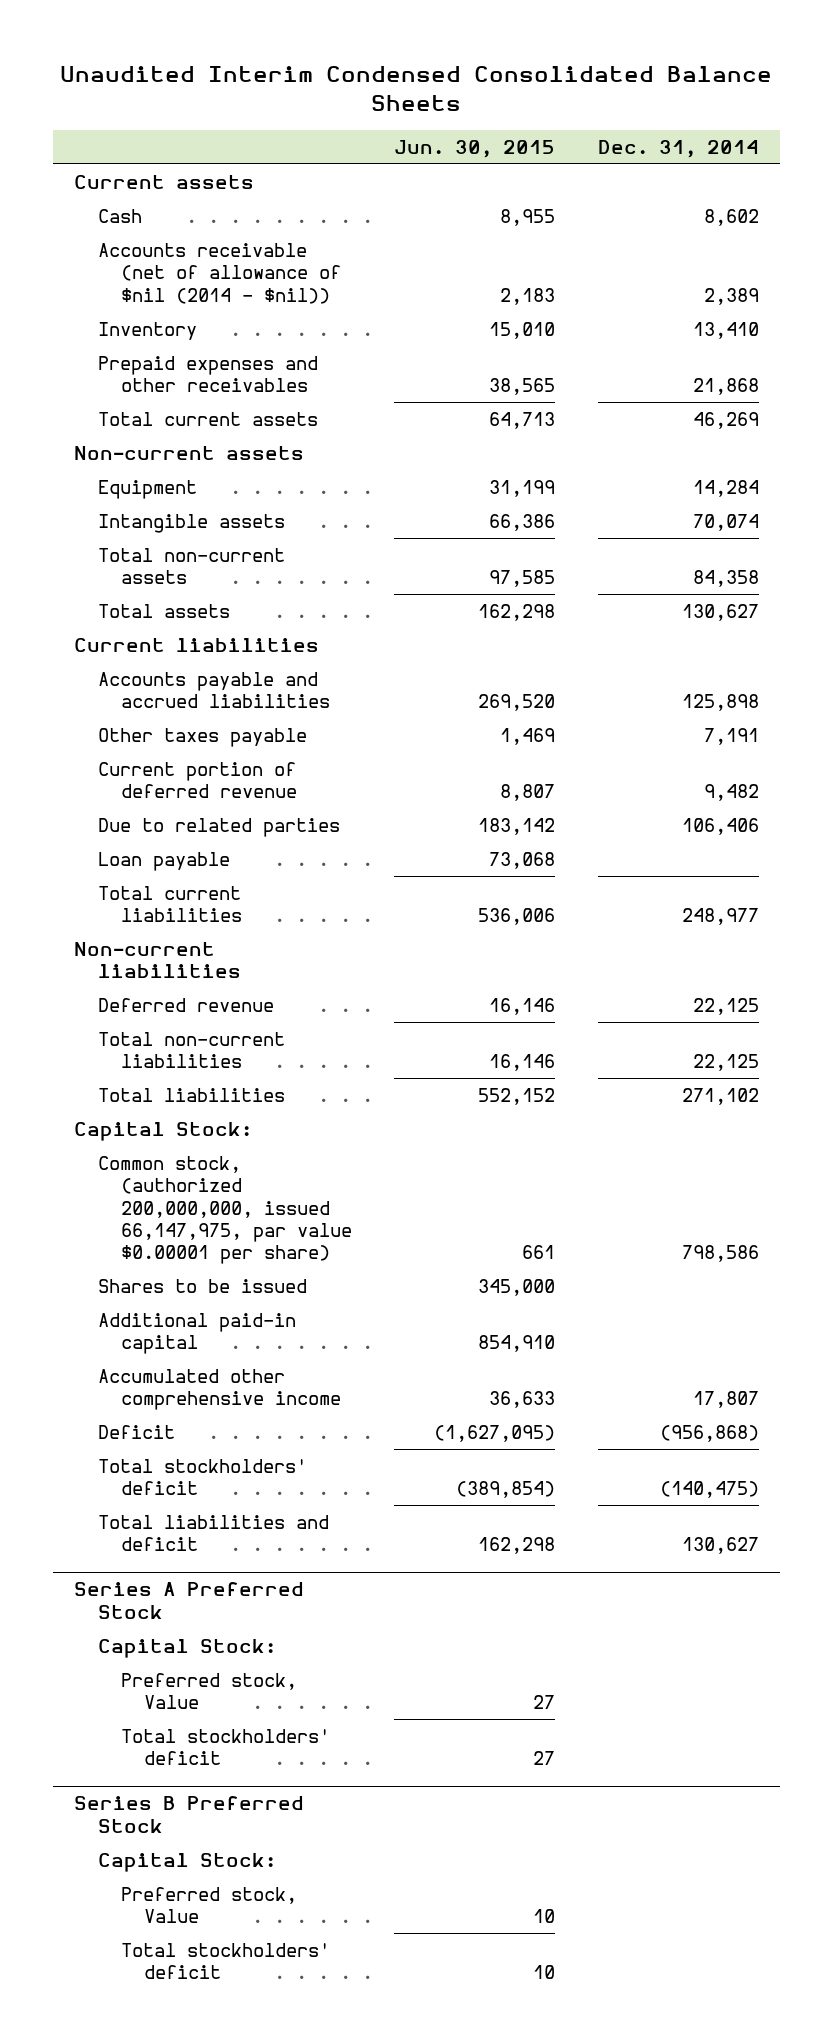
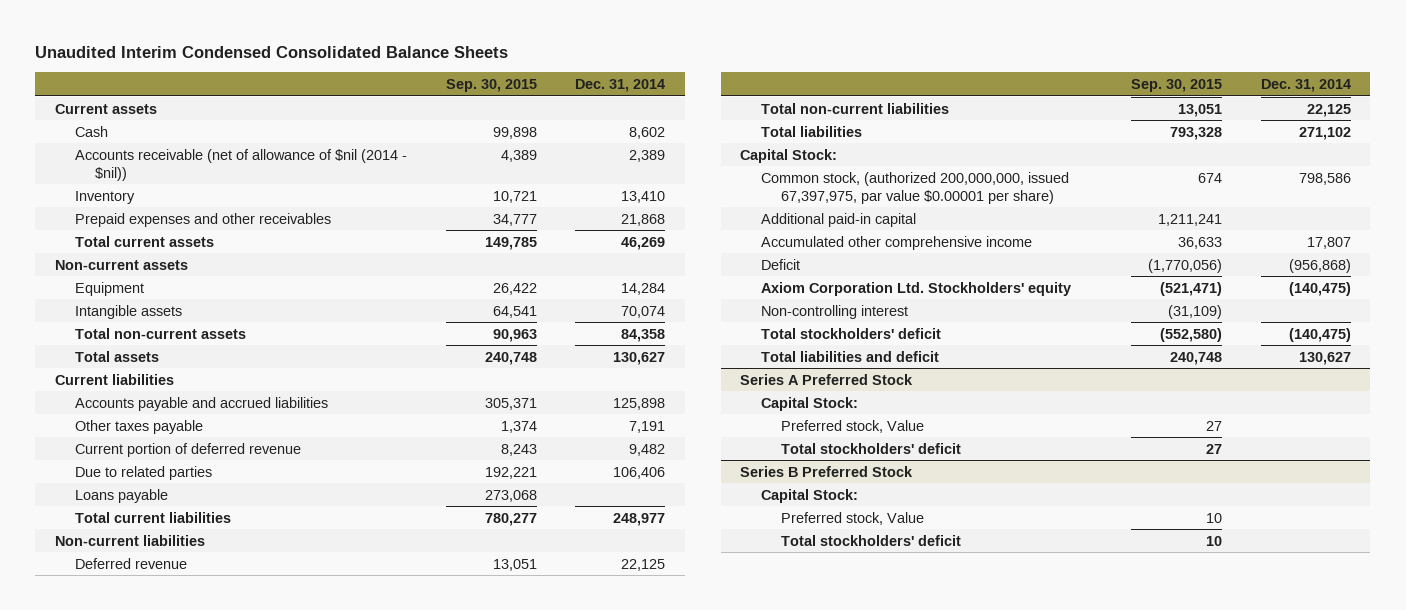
- | Jun. 30, 2015 | Dec. 31, 2014
+ | Sep. 30, 2015 | Dec. 31, 2014
- Loan payable | 73,068 |
+ Loans payable | 273,068 |
- Common stock, (authorized 200,000,000, issued 66,147,975, par value $0.00001 per share) | 661 | 798,586
- Shares to be issued | 345,000 |
+ Common stock, (authorized 200,000,000, issued 67,397,975, par value $0.00001 per share) | 674 | 798,586
+ Axiom Corporation Ltd. Stockholders' equity | (521,471) | (140,475)
+ Non-controlling interest | (31,109) |

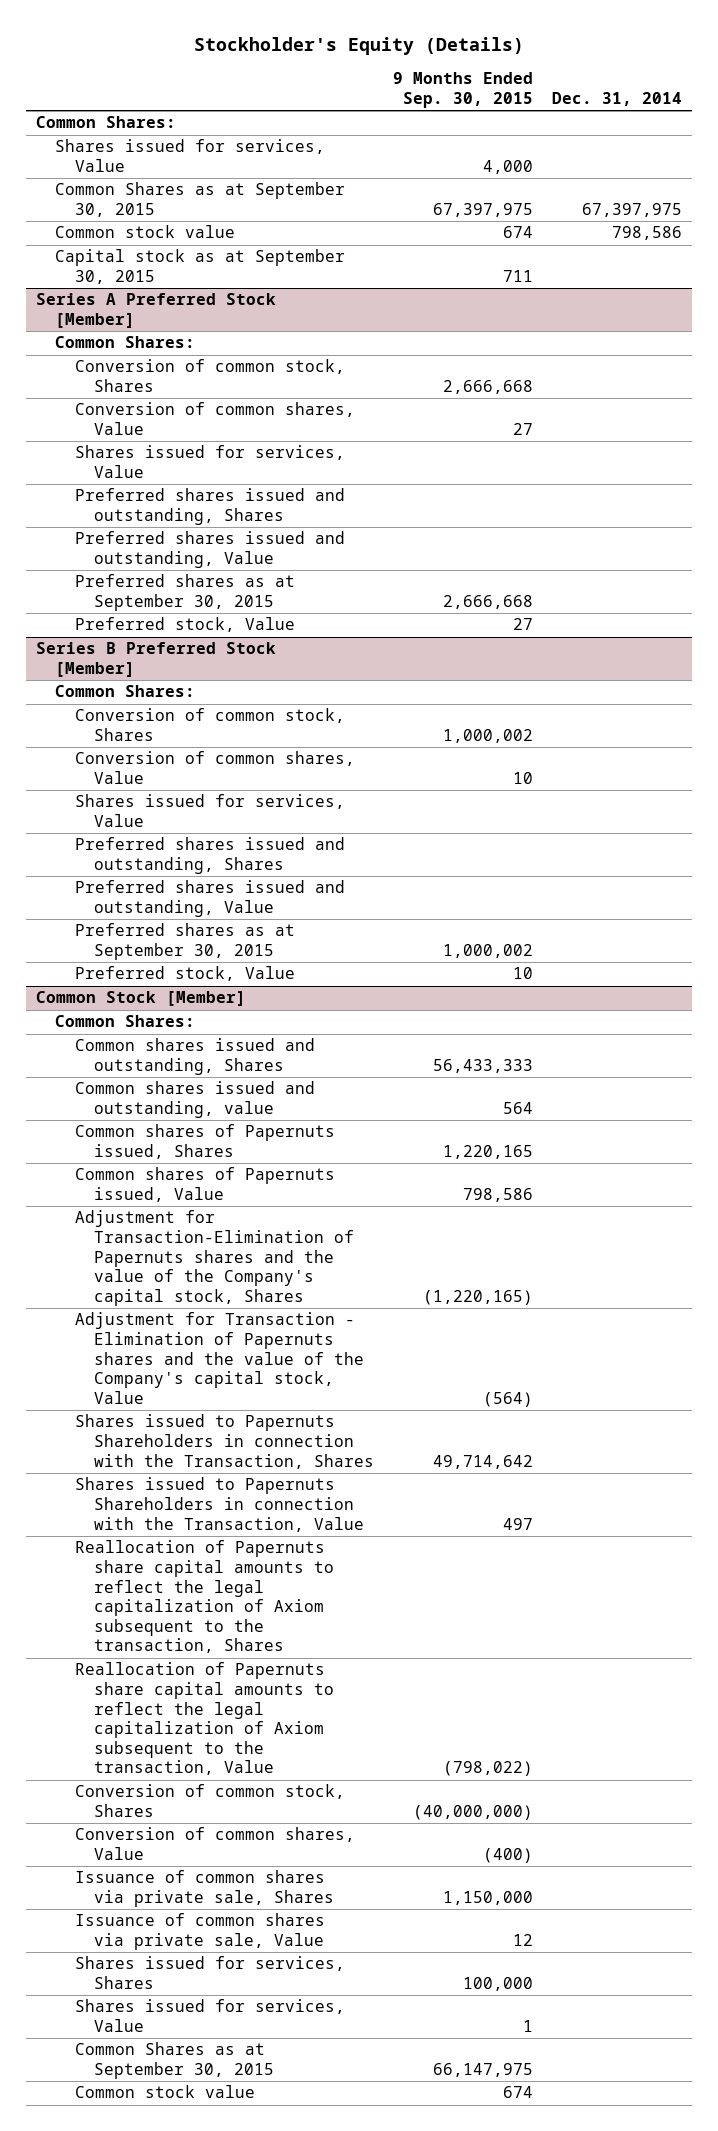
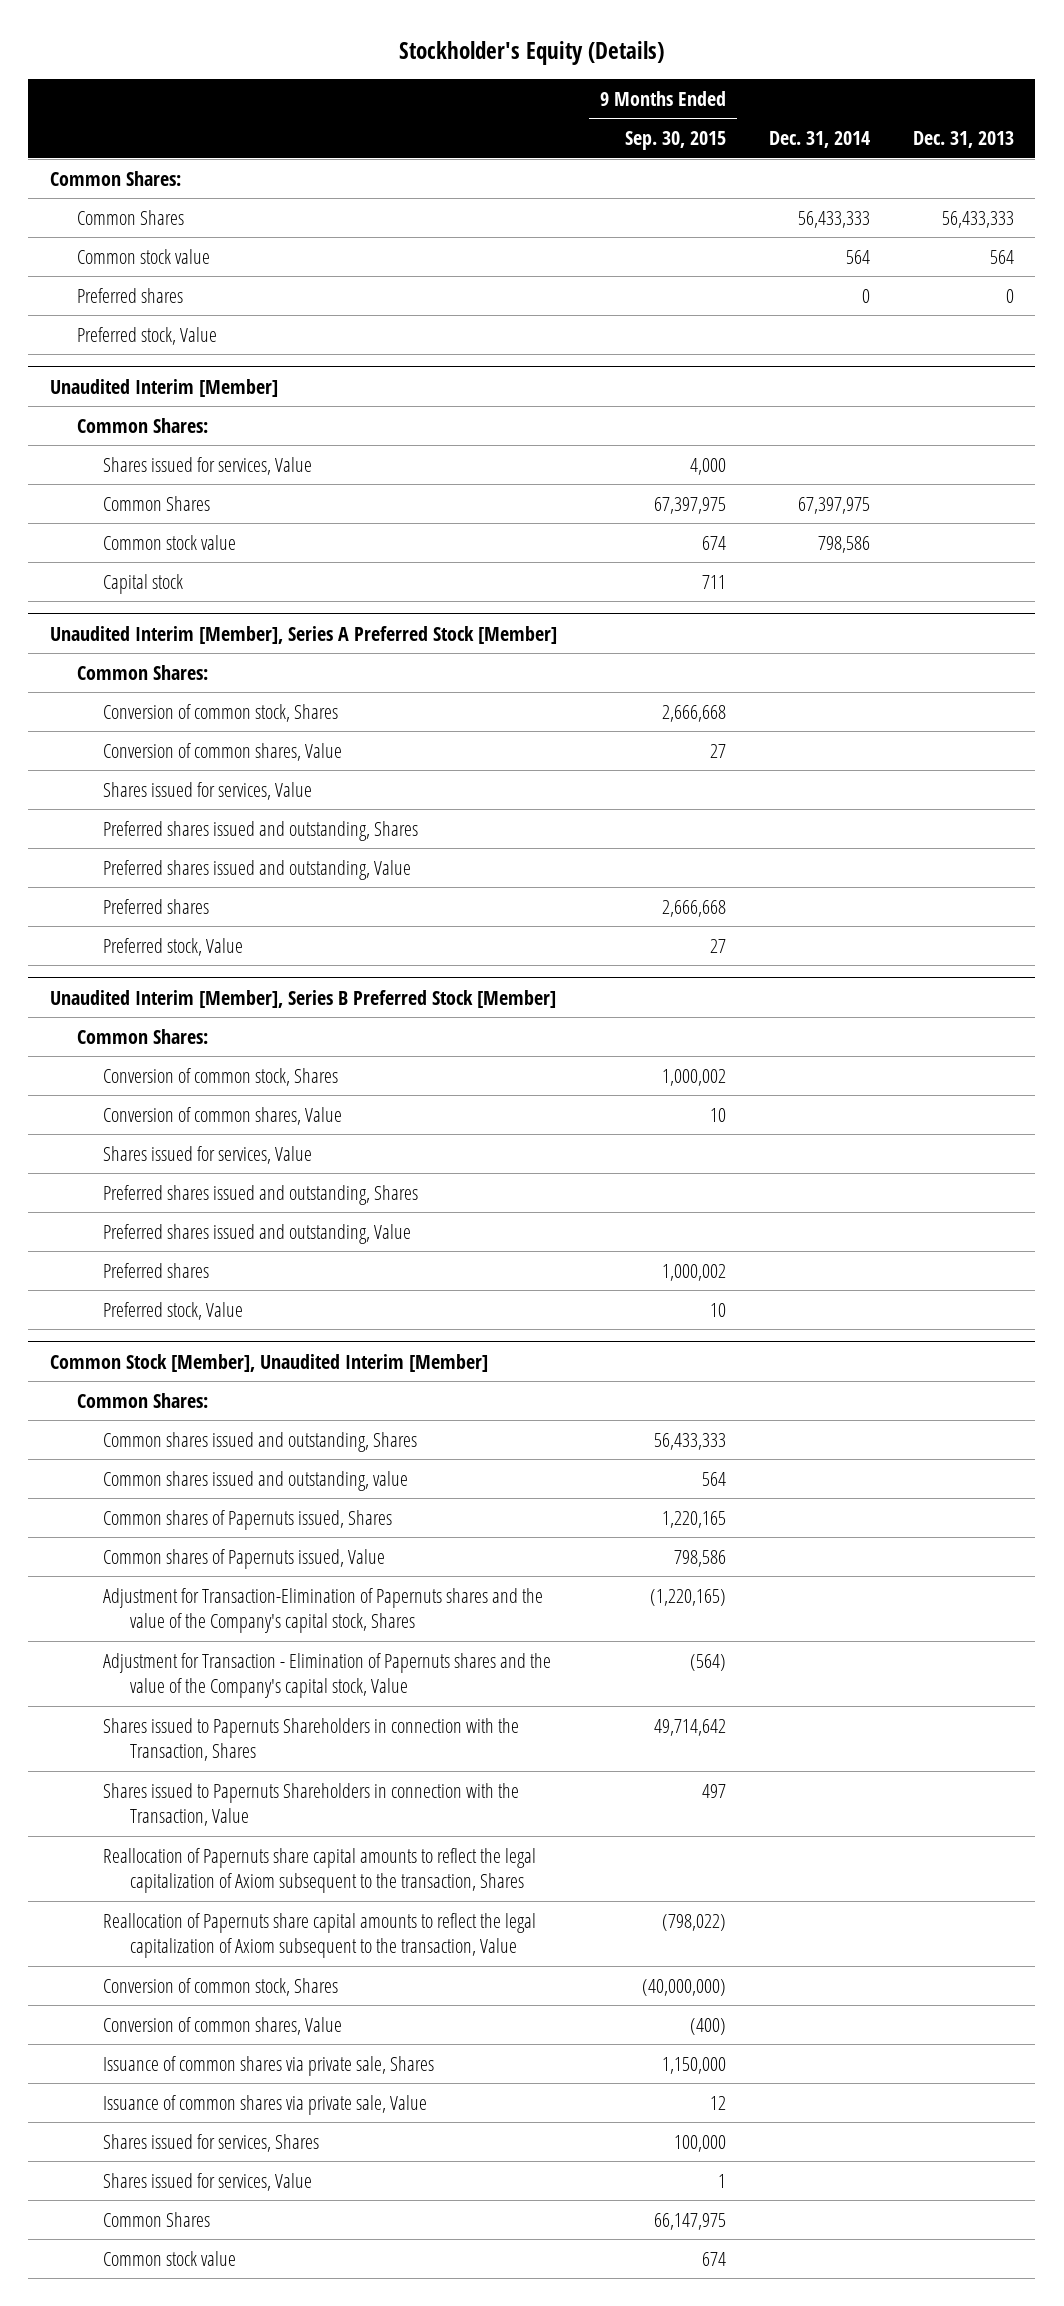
- | 9 Months Ended Sep. 30, 2015 | Dec. 31, 2014
+ | 9 Months Ended Sep. 30, 2015 | Dec. 31, 2014 | Dec. 31, 2013
+ Common Shares | | 56,433,333 | 56,433,333
+ Common stock value | | 564 | 564
+ Preferred shares | | 0 | 0
+ Preferred stock, Value
+ Unaudited Interim [Member]
+ Common Shares:
- Common Shares as at September 30, 2015 | 67,397,975 | 67,397,975
+ Common Shares | 67,397,975 | 67,397,975 |
- Capital stock as at September 30, 2015 | 711 |
- Series A Preferred Stock [Member]
+ Capital stock | 711 | |
+ Unaudited Interim [Member], Series A Preferred Stock [Member]
- Preferred shares as at September 30, 2015 | 2,666,668 |
+ Preferred shares | 2,666,668 | |
- Series B Preferred Stock [Member]
+ Unaudited Interim [Member], Series B Preferred Stock [Member]
- Preferred shares as at September 30, 2015 | 1,000,002 |
+ Preferred shares | 1,000,002 | |
- Common Stock [Member]
+ Common Stock [Member], Unaudited Interim [Member]
- Common Shares as at September 30, 2015 | 66,147,975 |
+ Common Shares | 66,147,975 | |

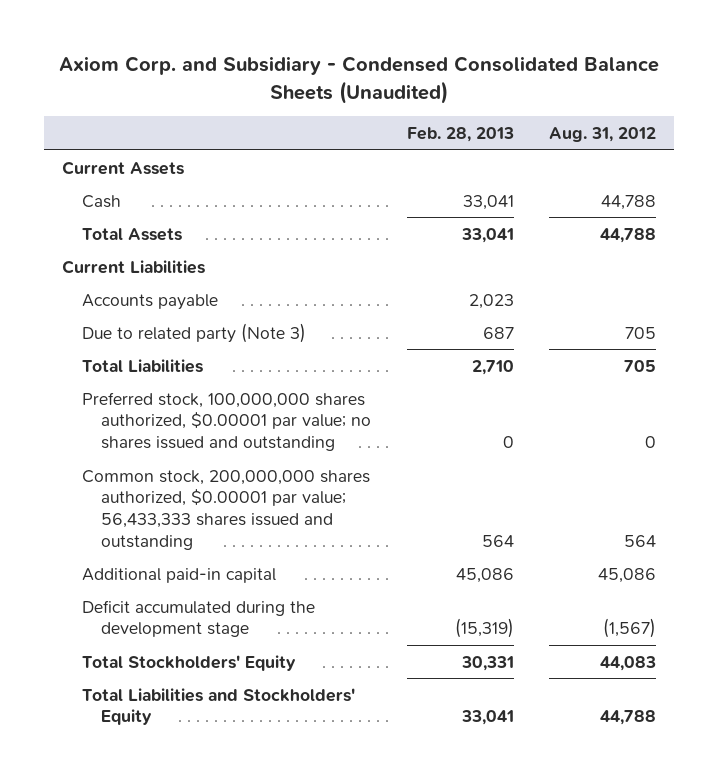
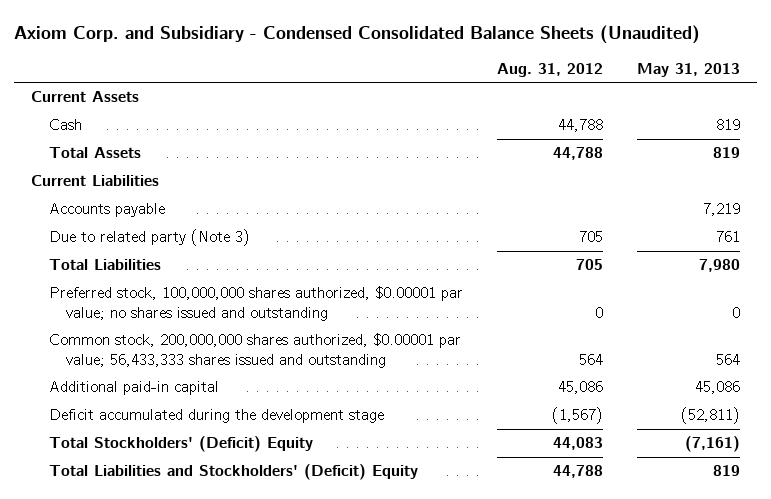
- | Feb. 28, 2013 | Aug. 31, 2012
+ | Aug. 31, 2012 | May 31, 2013
- Total Stockholders' Equity | 30,331 | 44,083
- Total Liabilities and Stockholders' Equity | 33,041 | 44,788
+ Total Stockholders' (Deficit) Equity | 44,083 | (7,161)
+ Total Liabilities and Stockholders' (Deficit) Equity | 44,788 | 819

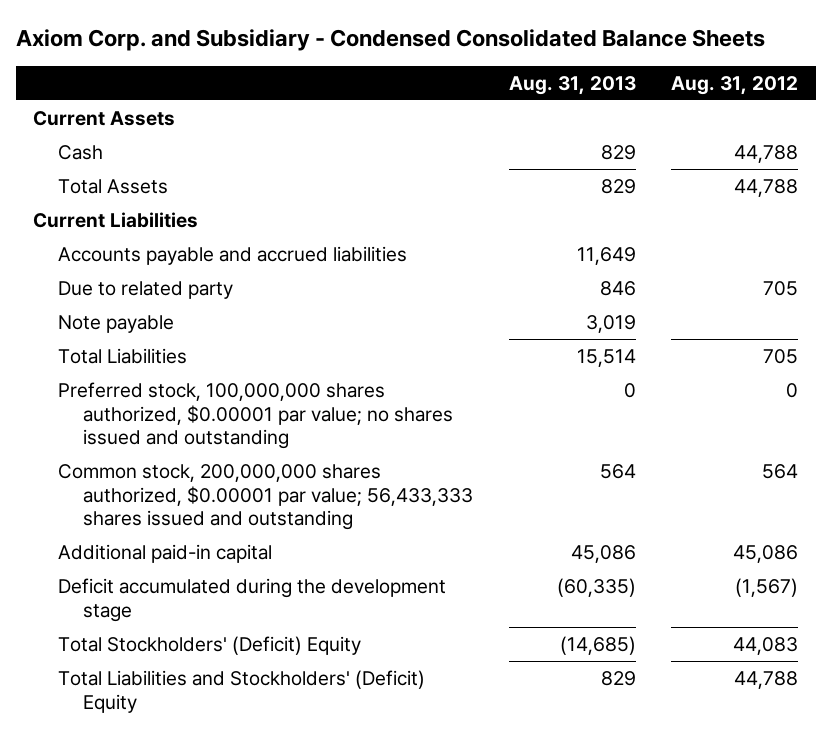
- Axiom Corp. and Subsidiary - Condensed Consolidated Balance Sheets (Unaudited)
+ Axiom Corp. and Subsidiary - Condensed Consolidated Balance Sheets
- | Aug. 31, 2012 | May 31, 2013
+ | Aug. 31, 2013 | Aug. 31, 2012
- Accounts payable | | 7,219
- Due to related party (Note 3) | 705 | 761
+ Accounts payable and accrued liabilities | 11,649 |
+ Due to related party | 846 | 705
+ Note payable | 3,019 |

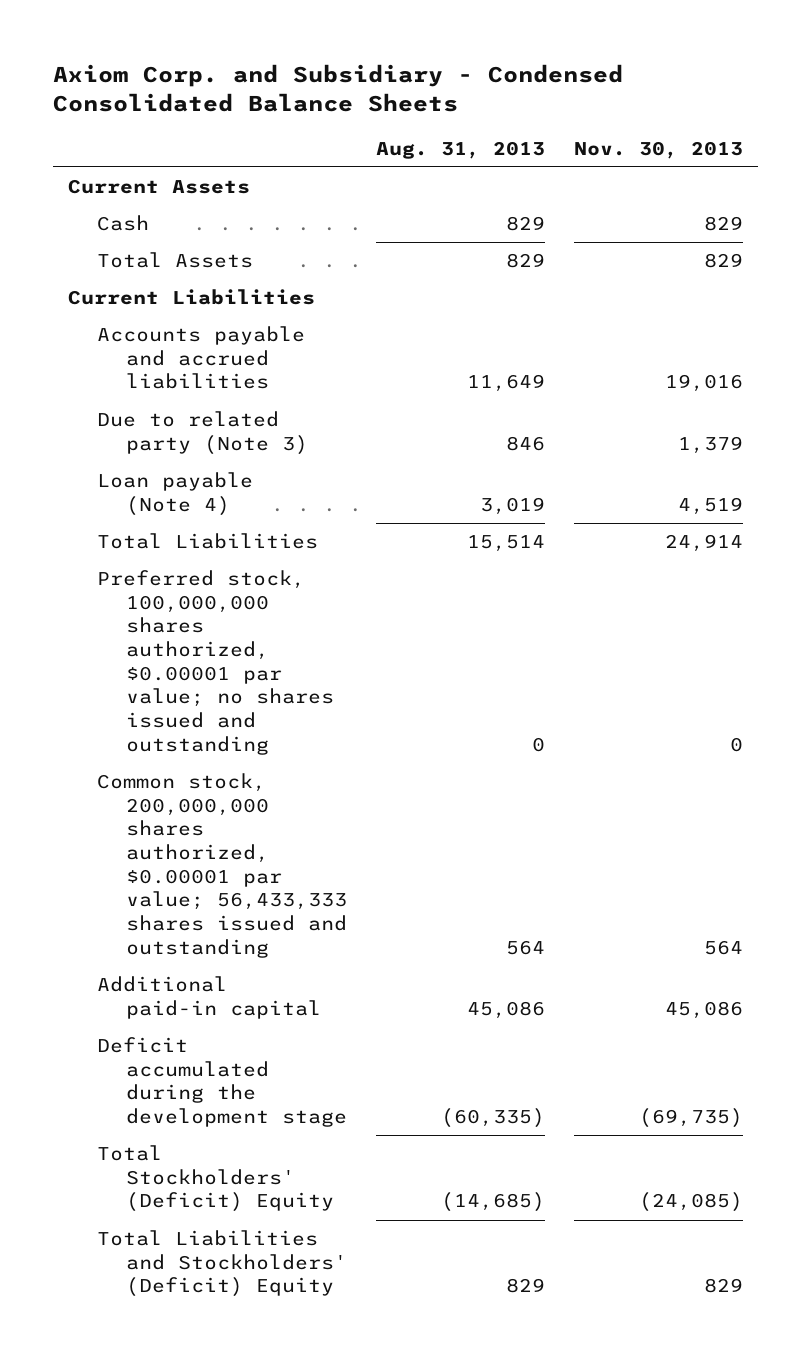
- | Aug. 31, 2013 | Aug. 31, 2012
+ | Aug. 31, 2013 | Nov. 30, 2013
- Due to related party | 846 | 705
- Note payable | 3,019 |
+ Due to related party (Note 3) | 846 | 1,379
+ Loan payable (Note 4) | 3,019 | 4,519

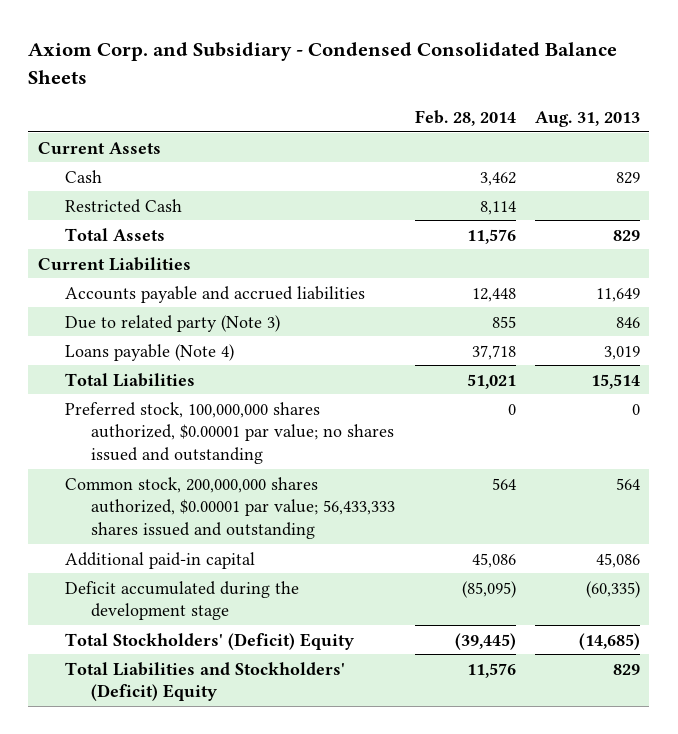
- | Aug. 31, 2013 | Nov. 30, 2013
+ | Feb. 28, 2014 | Aug. 31, 2013
+ Restricted Cash | 8,114 |
- Loan payable (Note 4) | 3,019 | 4,519
+ Loans payable (Note 4) | 37,718 | 3,019

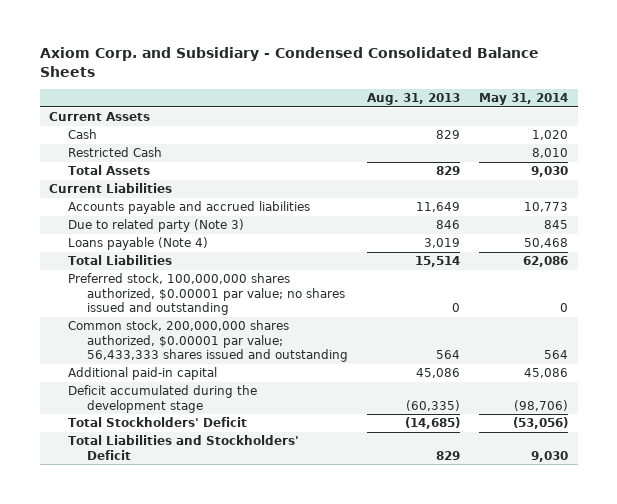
- | Feb. 28, 2014 | Aug. 31, 2013
+ | Aug. 31, 2013 | May 31, 2014
- Total Stockholders' (Deficit) Equity | (39,445) | (14,685)
- Total Liabilities and Stockholders' (Deficit) Equity | 11,576 | 829
+ Total Stockholders' Deficit | (14,685) | (53,056)
+ Total Liabilities and Stockholders' Deficit | 829 | 9,030

